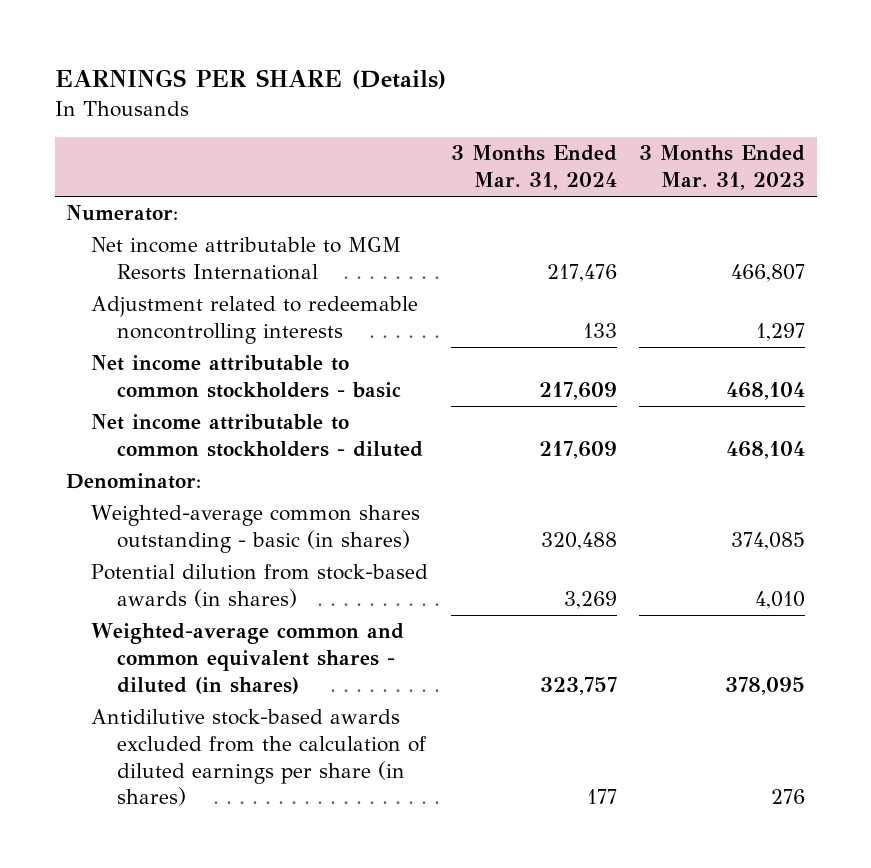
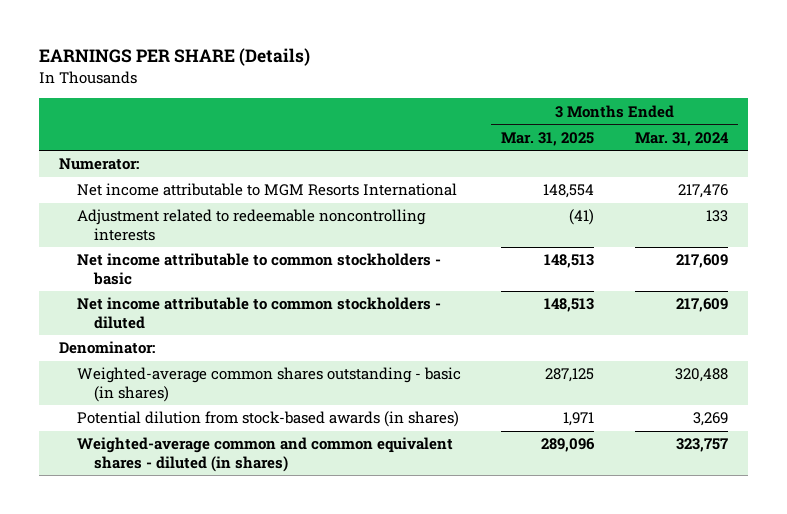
- | 3 Months Ended Mar. 31, 2024 | 3 Months Ended Mar. 31, 2023
+ | 3 Months Ended Mar. 31, 2025 | 3 Months Ended Mar. 31, 2024
- Antidilutive stock-based awards excluded from the calculation of diluted earnings per share (in shares) | 177 | 276

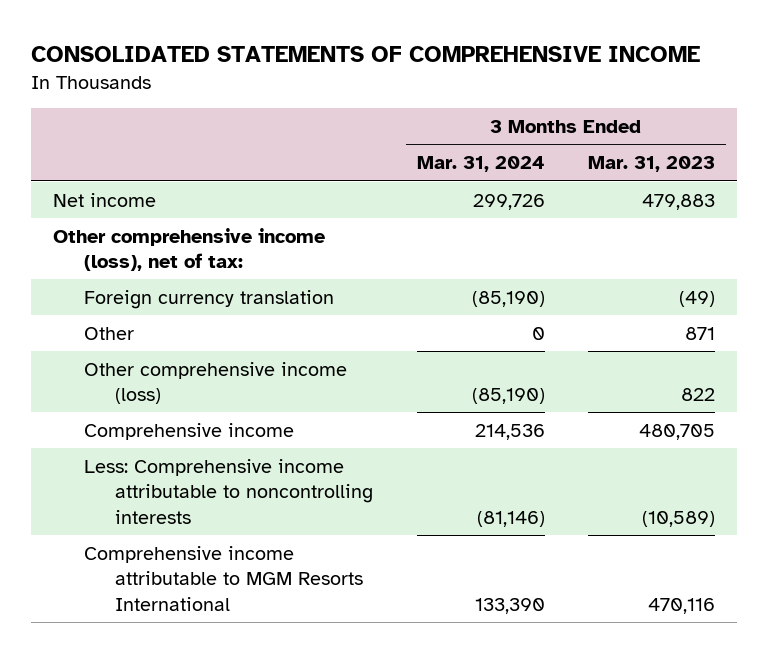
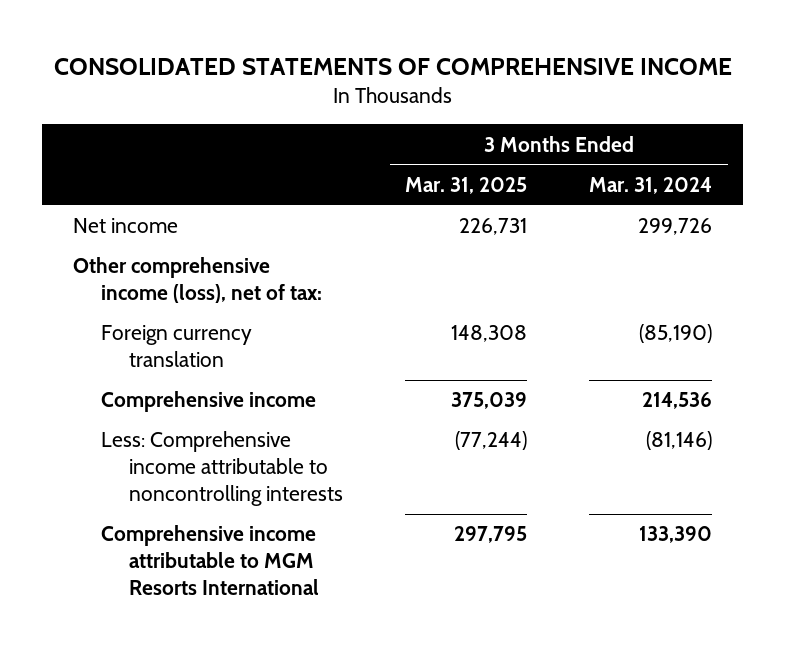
- | 3 Months Ended Mar. 31, 2024 | 3 Months Ended Mar. 31, 2023
+ | 3 Months Ended Mar. 31, 2025 | 3 Months Ended Mar. 31, 2024
- Other | 0 | 871
- Other comprehensive income (loss) | (85,190) | 822

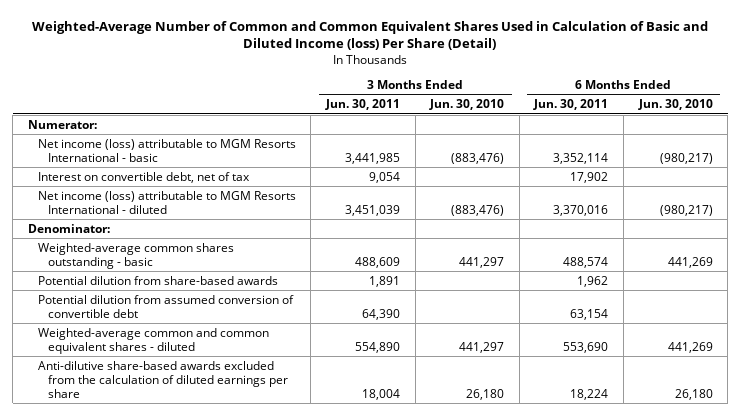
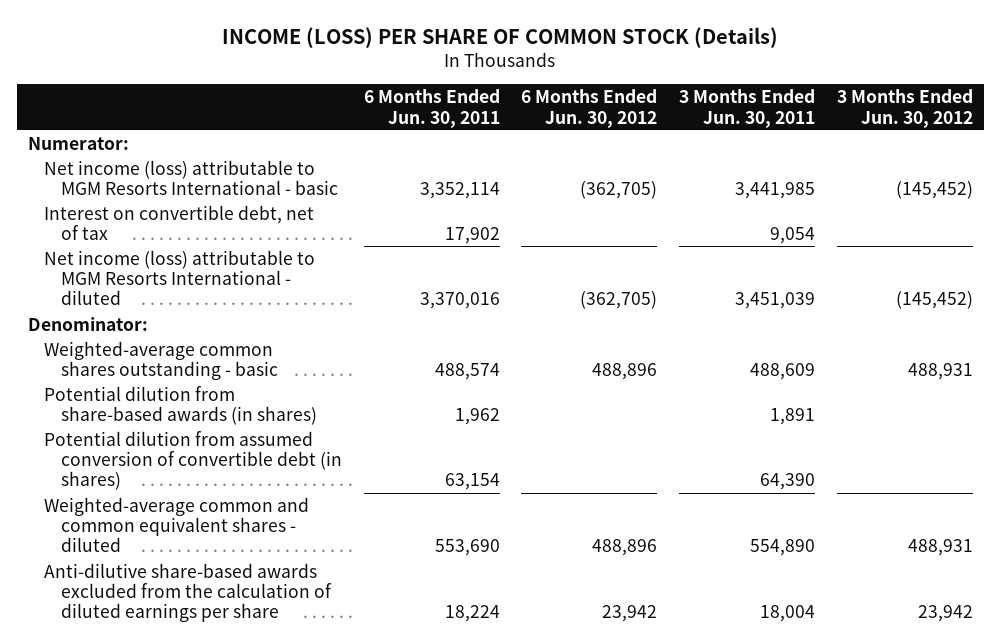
- Weighted-Average Number of Common and Common Equivalent Shares Used in Calculation of Basic and Diluted Income (loss) Per Share (Detail)
+ INCOME (LOSS) PER SHARE OF COMMON STOCK (Details)
- | 3 Months Ended Jun. 30, 2011 | 3 Months Ended Jun. 30, 2010 | 6 Months Ended Jun. 30, 2011 | 6 Months Ended Jun. 30, 2010
+ | 6 Months Ended Jun. 30, 2011 | 6 Months Ended Jun. 30, 2012 | 3 Months Ended Jun. 30, 2011 | 3 Months Ended Jun. 30, 2012
- Potential dilution from share-based awards | 1,891 | | 1,962 |
- Potential dilution from assumed conversion of convertible debt | 64,390 | | 63,154 |
+ Potential dilution from share-based awards (in shares) | 1,962 | | 1,891 |
+ Potential dilution from assumed conversion of convertible debt (in shares) | 63,154 | | 64,390 |

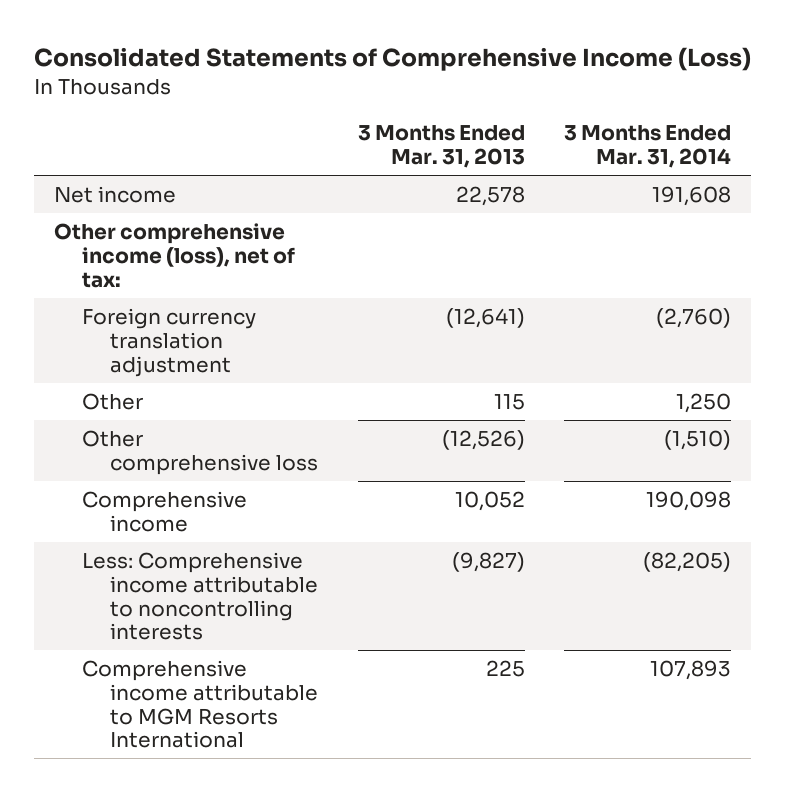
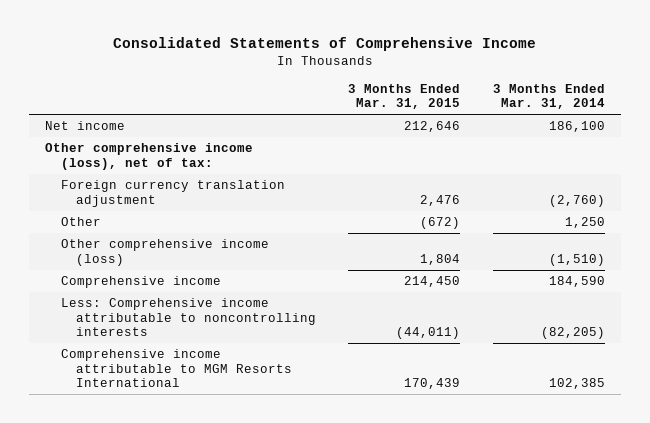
- Consolidated Statements of Comprehensive Income (Loss)
+ Consolidated Statements of Comprehensive Income
- | 3 Months Ended Mar. 31, 2013 | 3 Months Ended Mar. 31, 2014
+ | 3 Months Ended Mar. 31, 2015 | 3 Months Ended Mar. 31, 2014
- Net income | 22,578 | 191,608
+ Net income | 212,646 | 186,100
- Other comprehensive loss | (12,526) | (1,510)
- Comprehensive income | 10,052 | 190,098
+ Other comprehensive income (loss) | 1,804 | (1,510)
+ Comprehensive income | 214,450 | 184,590
- Comprehensive income attributable to MGM Resorts International | 225 | 107,893
+ Comprehensive income attributable to MGM Resorts International | 170,439 | 102,385

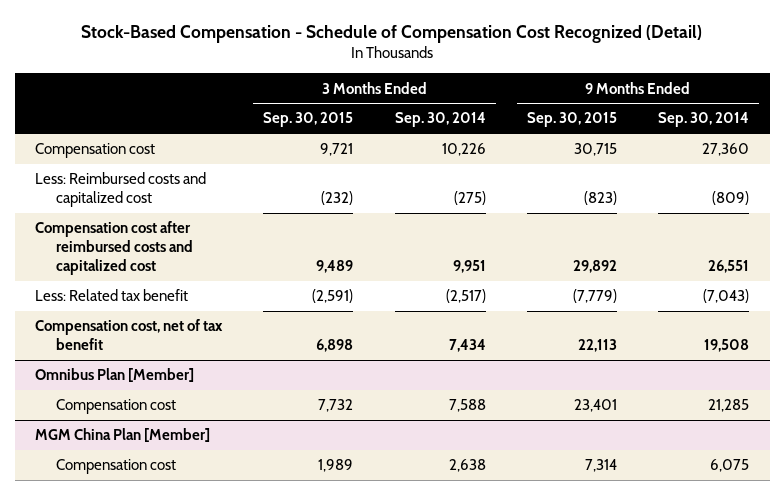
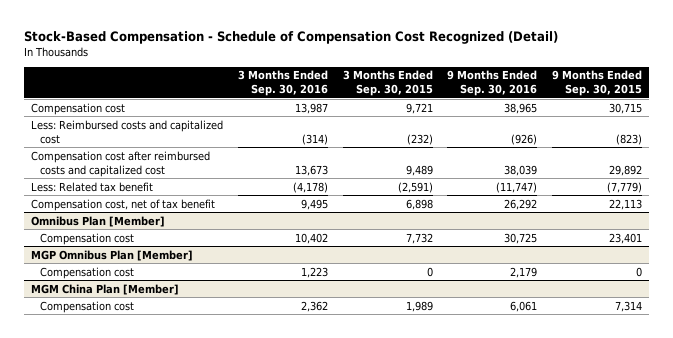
- | 3 Months Ended Sep. 30, 2015 | 3 Months Ended Sep. 30, 2014 | 9 Months Ended Sep. 30, 2015 | 9 Months Ended Sep. 30, 2014
+ | 3 Months Ended Sep. 30, 2016 | 3 Months Ended Sep. 30, 2015 | 9 Months Ended Sep. 30, 2016 | 9 Months Ended Sep. 30, 2015
+ MGP Omnibus Plan [Member]
+ Compensation cost | 1,223 | 0 | 2,179 | 0

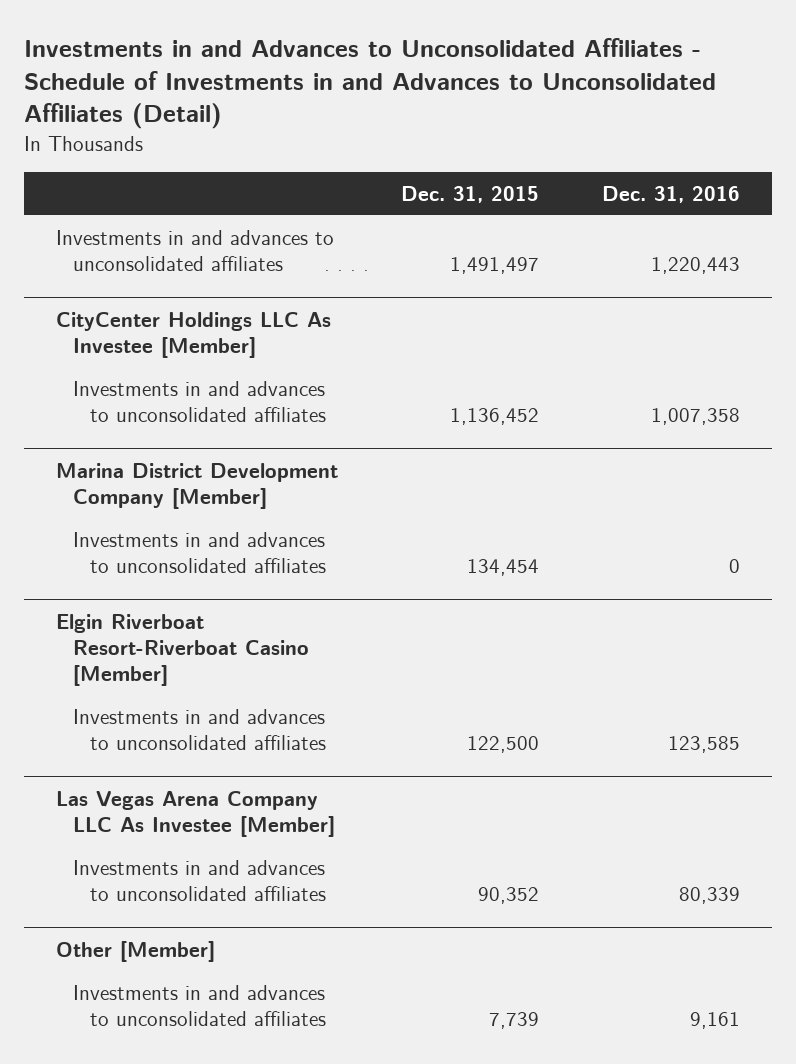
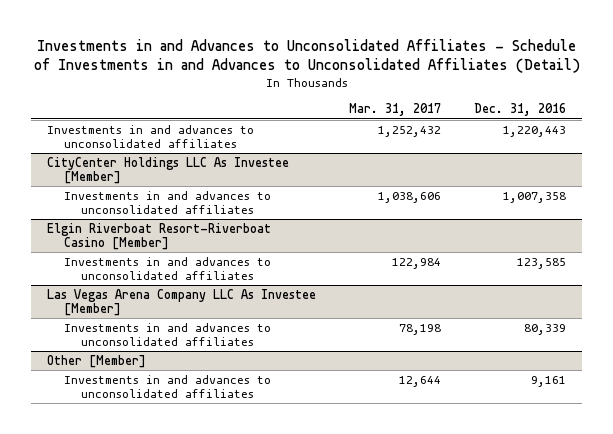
- | Dec. 31, 2015 | Dec. 31, 2016
+ | Mar. 31, 2017 | Dec. 31, 2016
- Marina District Development Company [Member]
- Investments in and advances to unconsolidated affiliates | 134,454 | 0

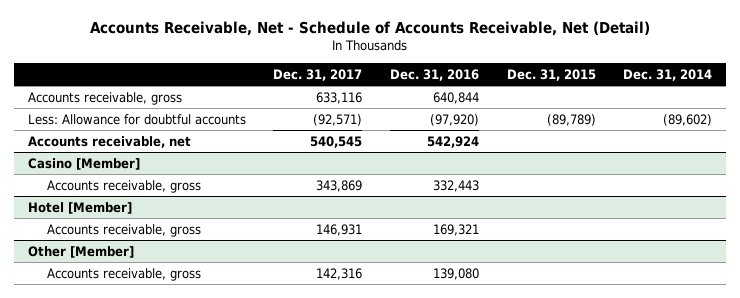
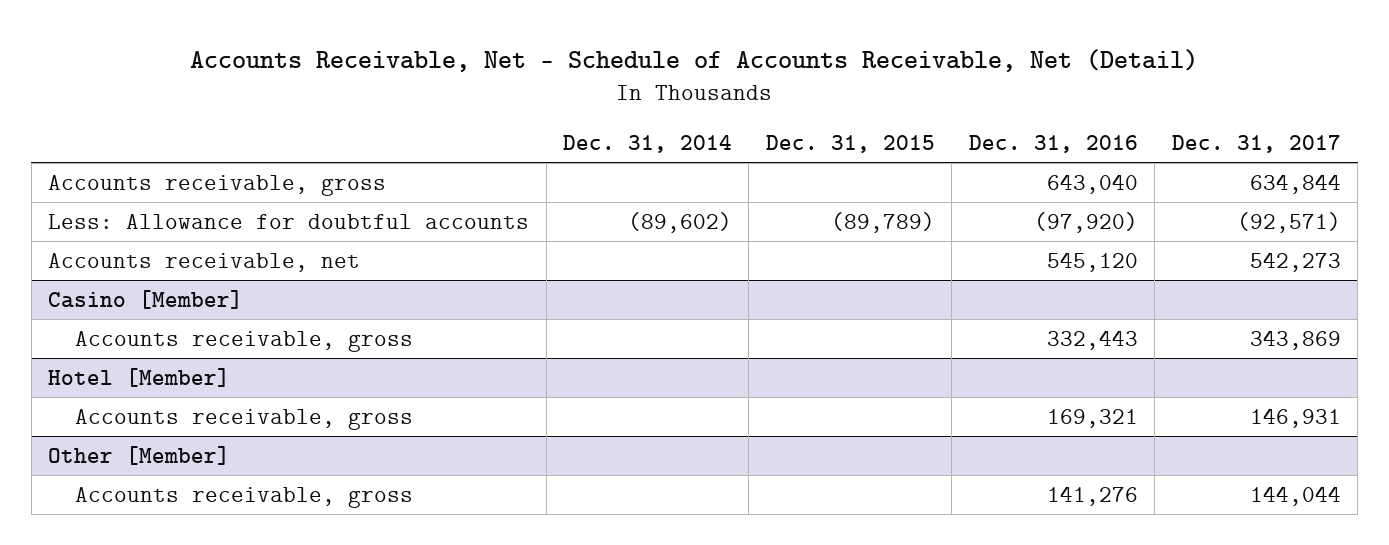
- | Dec. 31, 2017 | Dec. 31, 2016 | Dec. 31, 2015 | Dec. 31, 2014
+ | Dec. 31, 2014 | Dec. 31, 2015 | Dec. 31, 2016 | Dec. 31, 2017
- Accounts receivable, gross | 633,116 | 640,844 | |
+ Accounts receivable, gross | | | 643,040 | 634,844
- Accounts receivable, net | 540,545 | 542,924 | |
+ Accounts receivable, net | | | 545,120 | 542,273
@ Other [Member]
- Accounts receivable, gross | 142,316 | 139,080 | |
+ Accounts receivable, gross | | | 141,276 | 144,044

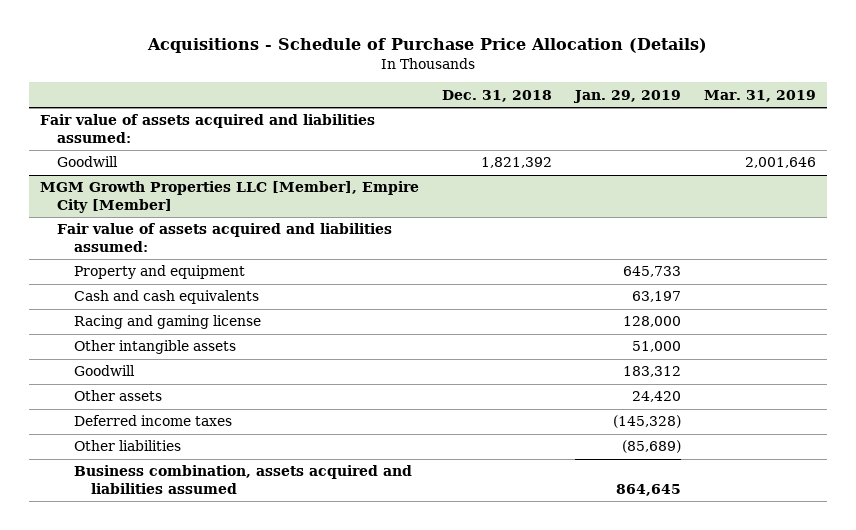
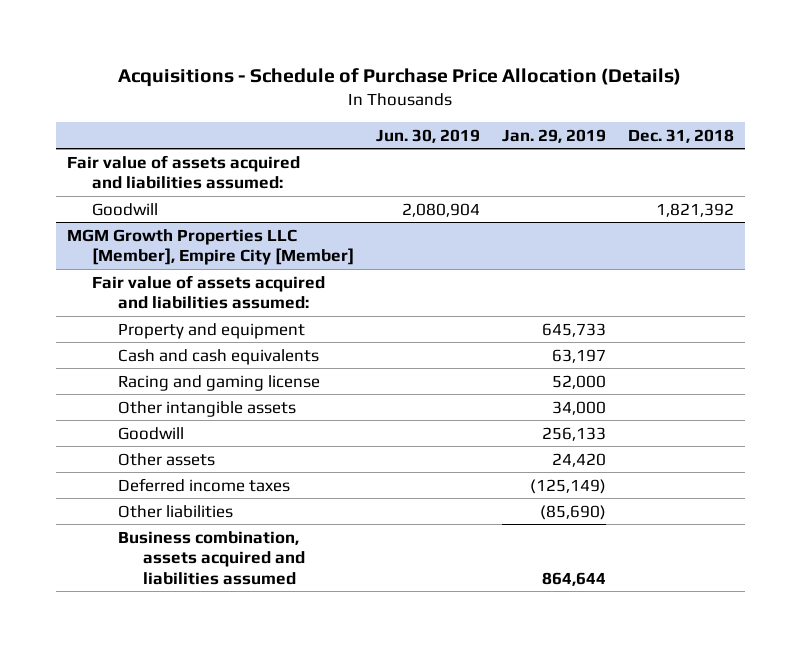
- | Dec. 31, 2018 | Jan. 29, 2019 | Mar. 31, 2019
+ | Jun. 30, 2019 | Jan. 29, 2019 | Dec. 31, 2018
@ MGM Growth Properties LLC [Member], Empire City [Member]
- Racing and gaming license | | 128,000 |
- Other intangible assets | | 51,000 |
- Goodwill | | 183,312 |
+ Racing and gaming license | | 52,000 |
+ Other intangible assets | | 34,000 |
+ Goodwill | | 256,133 |
- Deferred income taxes | | (145,328) |
- Other liabilities | | (85,689) |
- Business combination, assets acquired and liabilities assumed | | 864,645 |
+ Deferred income taxes | | (125,149) |
+ Other liabilities | | (85,690) |
+ Business combination, assets acquired and liabilities assumed | | 864,644 |

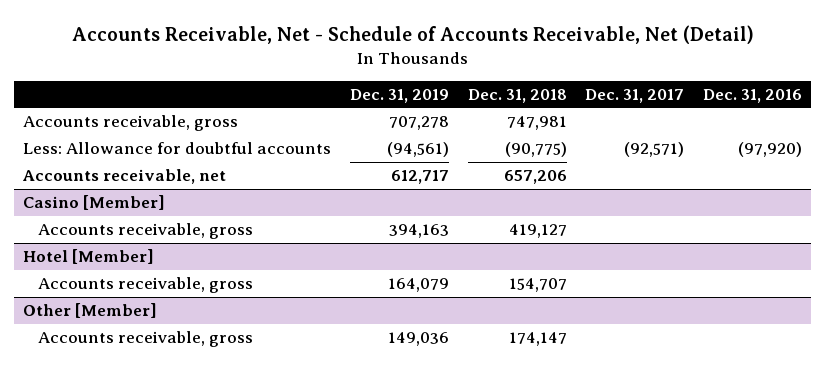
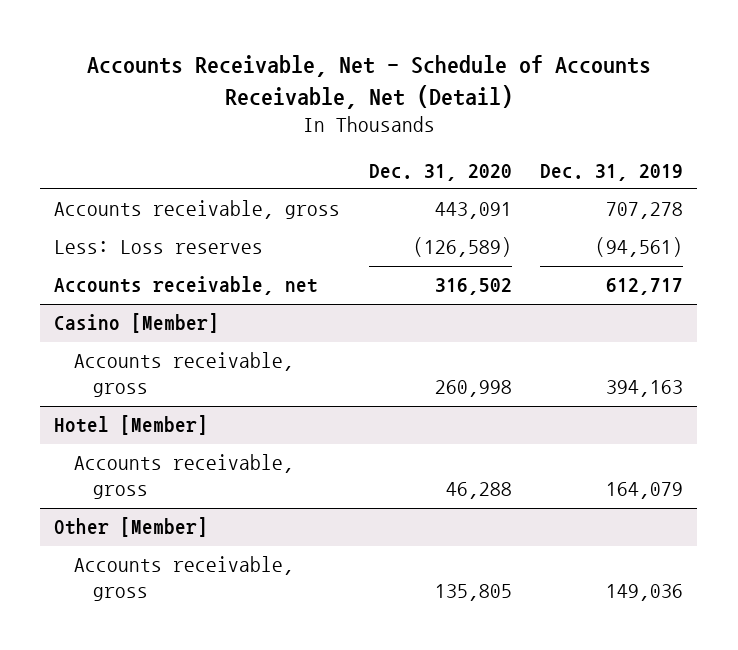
- | Dec. 31, 2019 | Dec. 31, 2018 | Dec. 31, 2017 | Dec. 31, 2016
+ | Dec. 31, 2020 | Dec. 31, 2019
- Less: Allowance for doubtful accounts | (94,561) | (90,775) | (92,571) | (97,920)
+ Less: Loss reserves | (126,589) | (94,561)

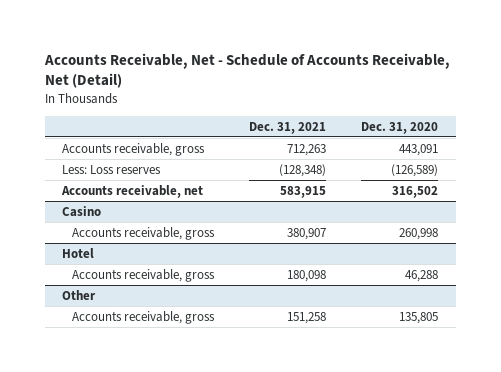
- | Dec. 31, 2020 | Dec. 31, 2019
+ | Dec. 31, 2021 | Dec. 31, 2020
- Casino [Member]
+ Casino
- Hotel [Member]
+ Hotel
- Other [Member]
+ Other

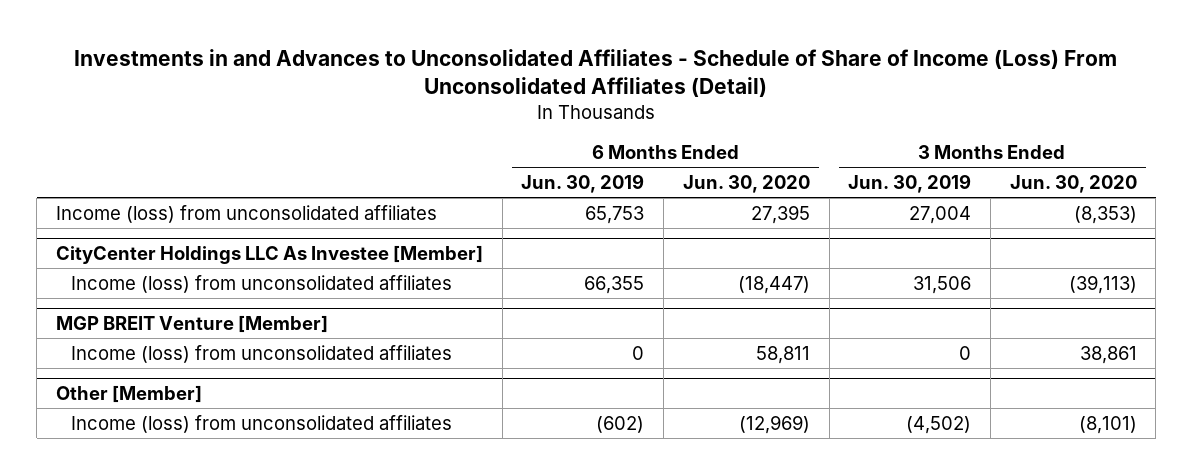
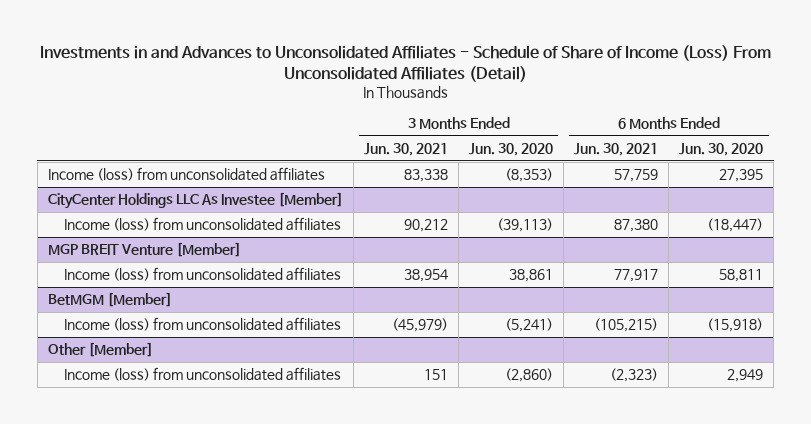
- | 6 Months Ended Jun. 30, 2019 | 6 Months Ended Jun. 30, 2020 | 3 Months Ended Jun. 30, 2019 | 3 Months Ended Jun. 30, 2020
+ | 3 Months Ended Jun. 30, 2021 | 3 Months Ended Jun. 30, 2020 | 6 Months Ended Jun. 30, 2021 | 6 Months Ended Jun. 30, 2020
+ BetMGM [Member]
+ Income (loss) from unconsolidated affiliates | (45,979) | (5,241) | (105,215) | (15,918)
@ Other [Member]
- Income (loss) from unconsolidated affiliates | (602) | (12,969) | (4,502) | (8,101)
+ Income (loss) from unconsolidated affiliates | 151 | (2,860) | (2,323) | 2,949

